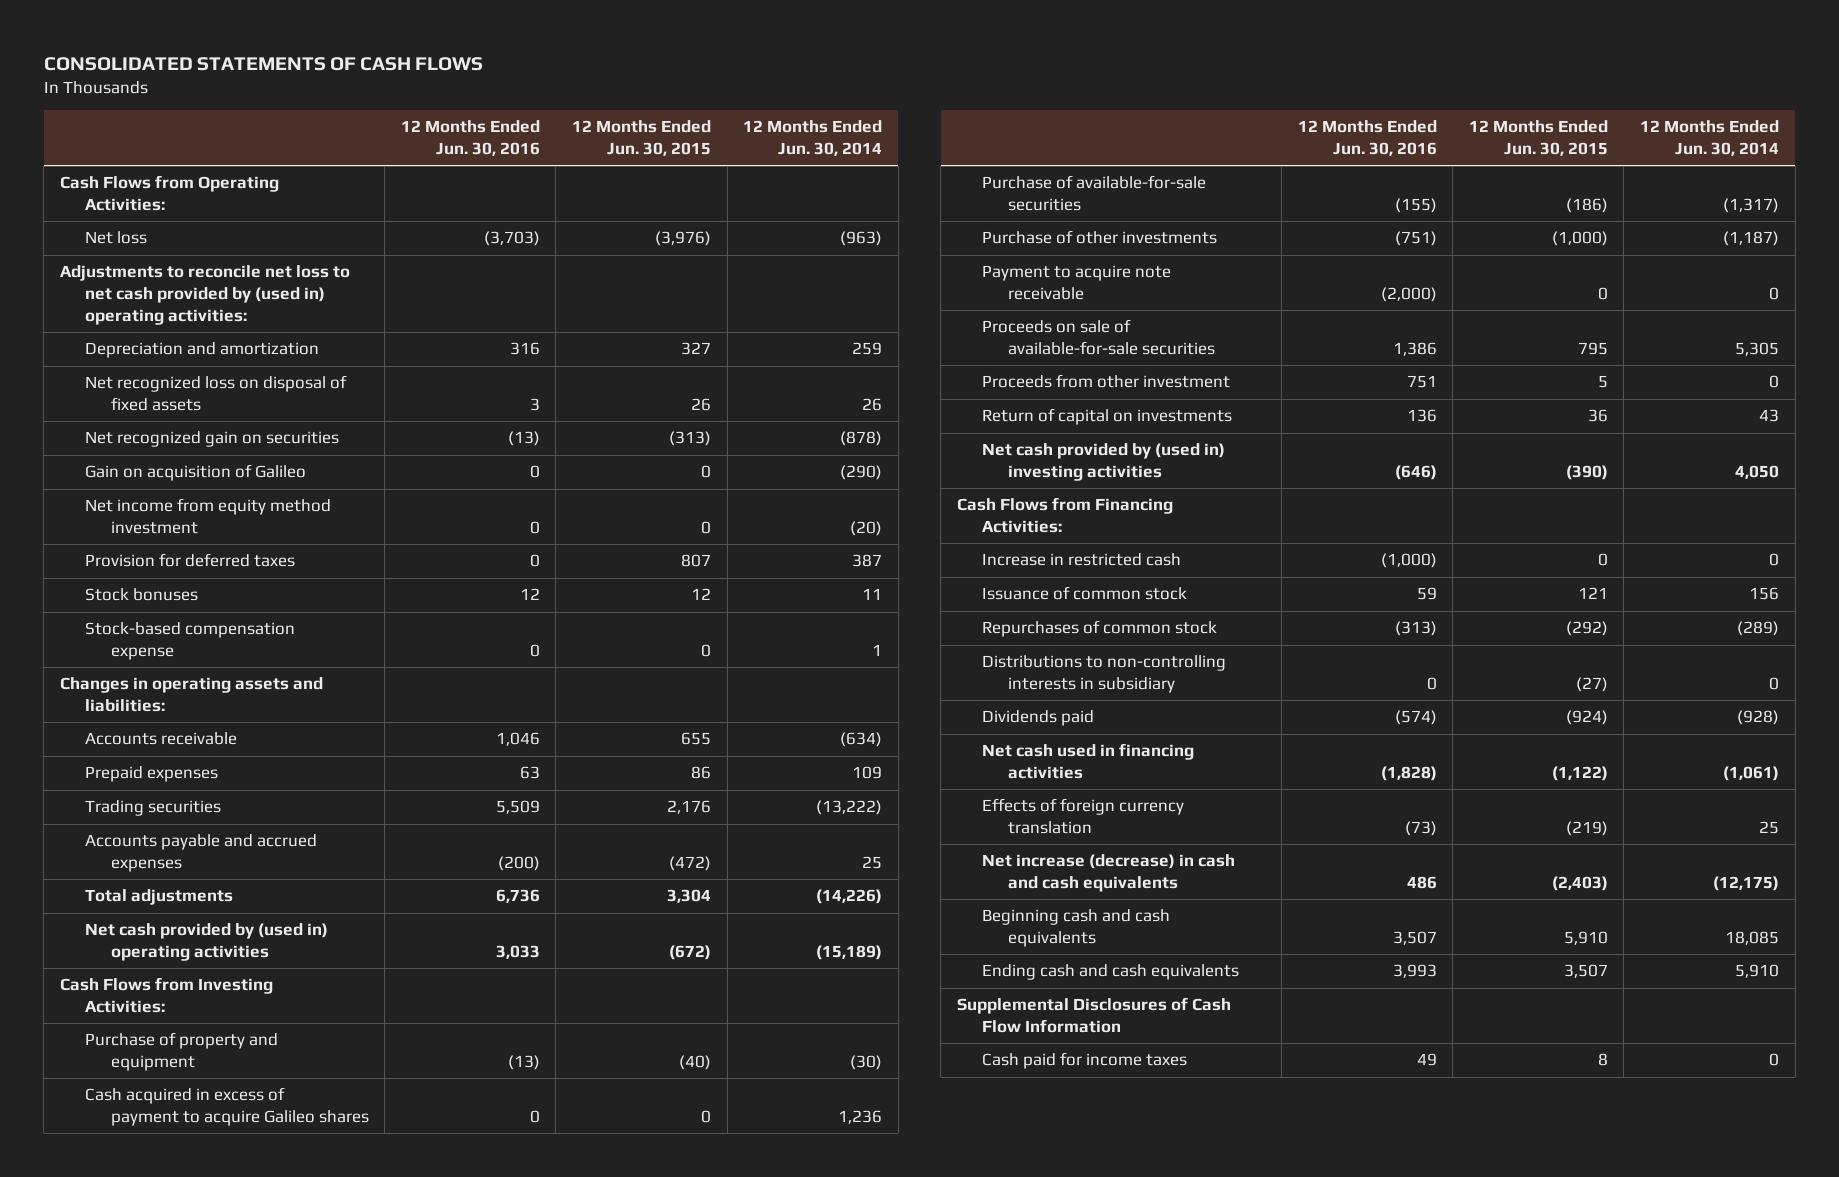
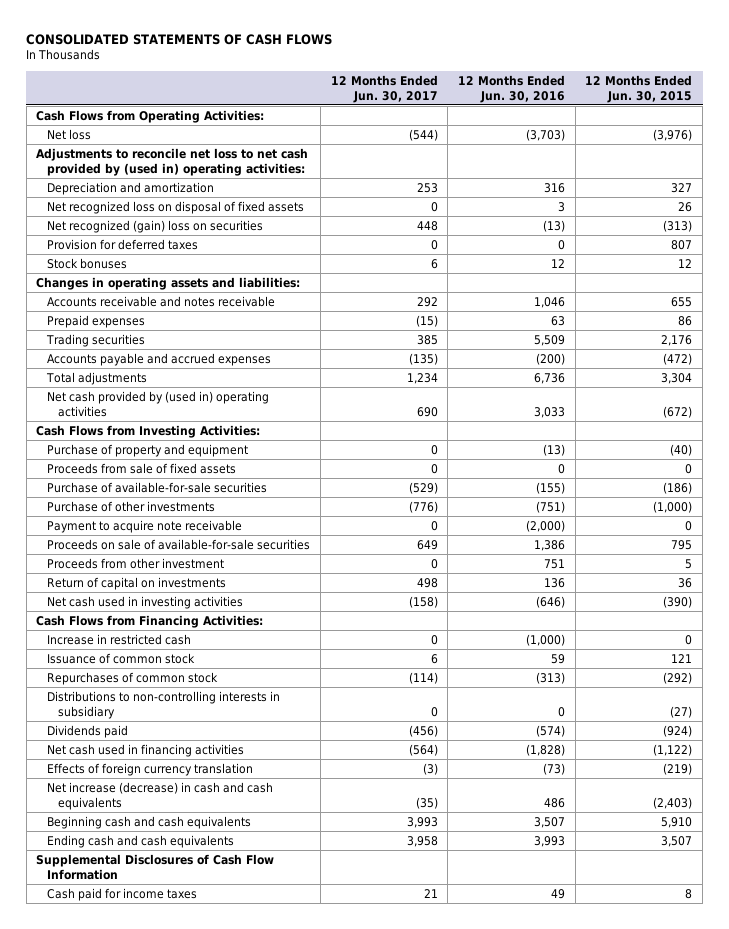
- | 12 Months Ended Jun. 30, 2016 | 12 Months Ended Jun. 30, 2015 | 12 Months Ended Jun. 30, 2014
+ | 12 Months Ended Jun. 30, 2017 | 12 Months Ended Jun. 30, 2016 | 12 Months Ended Jun. 30, 2015
- Net recognized gain on securities | (13) | (313) | (878)
- Gain on acquisition of Galileo | 0 | 0 | (290)
- Net income from equity method investment | 0 | 0 | (20)
+ Net recognized (gain) loss on securities | 448 | (13) | (313)
- Stock-based compensation expense | 0 | 0 | 1
- Accounts receivable | 1,046 | 655 | (634)
+ Accounts receivable and notes receivable | 292 | 1,046 | 655
- Cash acquired in excess of payment to acquire Galileo shares | 0 | 0 | 1,236
+ Proceeds from sale of fixed assets | 0 | 0 | 0
- Net cash provided by (used in) investing activities | (646) | (390) | 4,050
+ Net cash used in investing activities | (158) | (646) | (390)

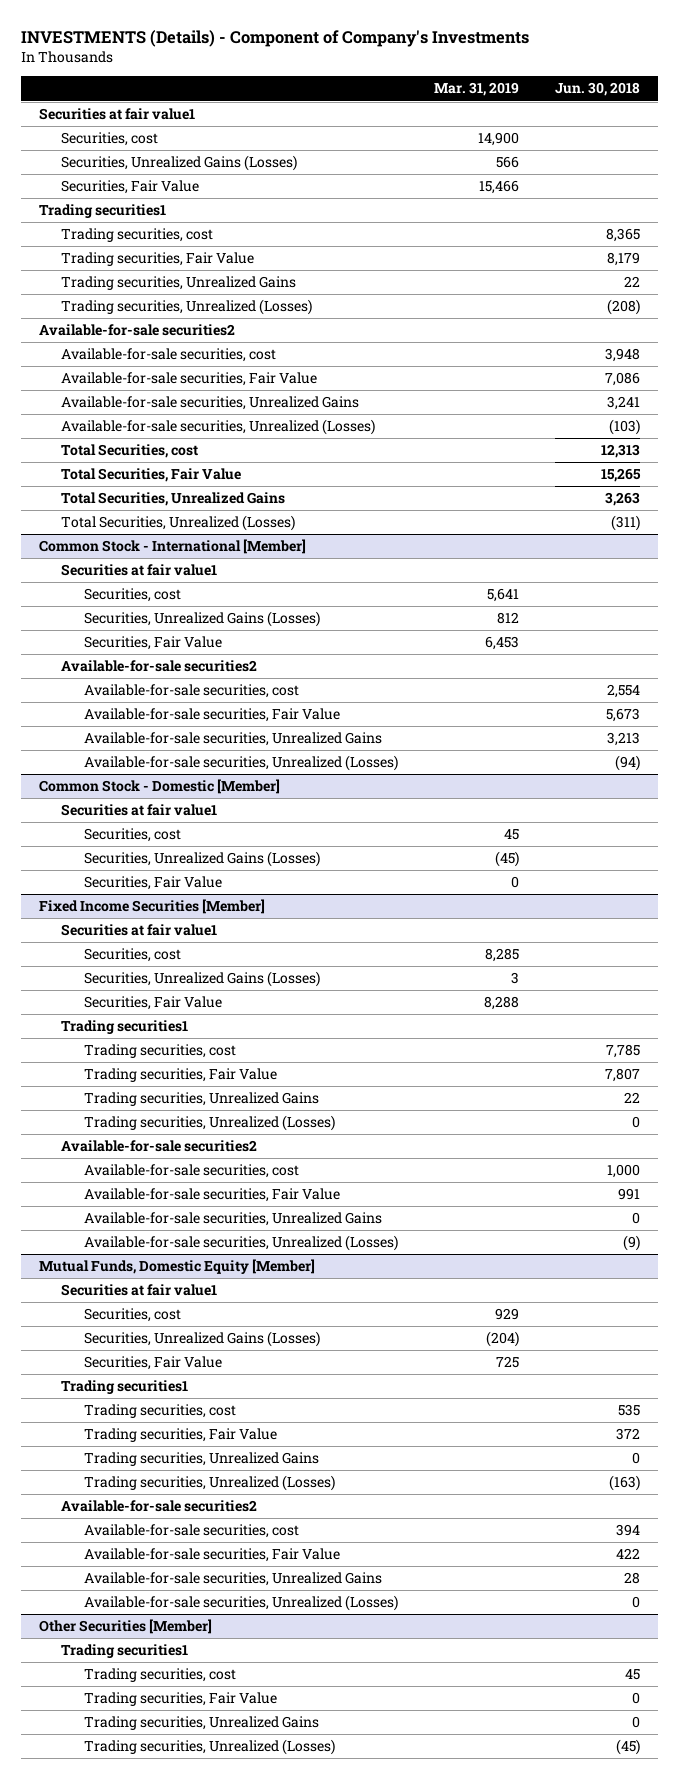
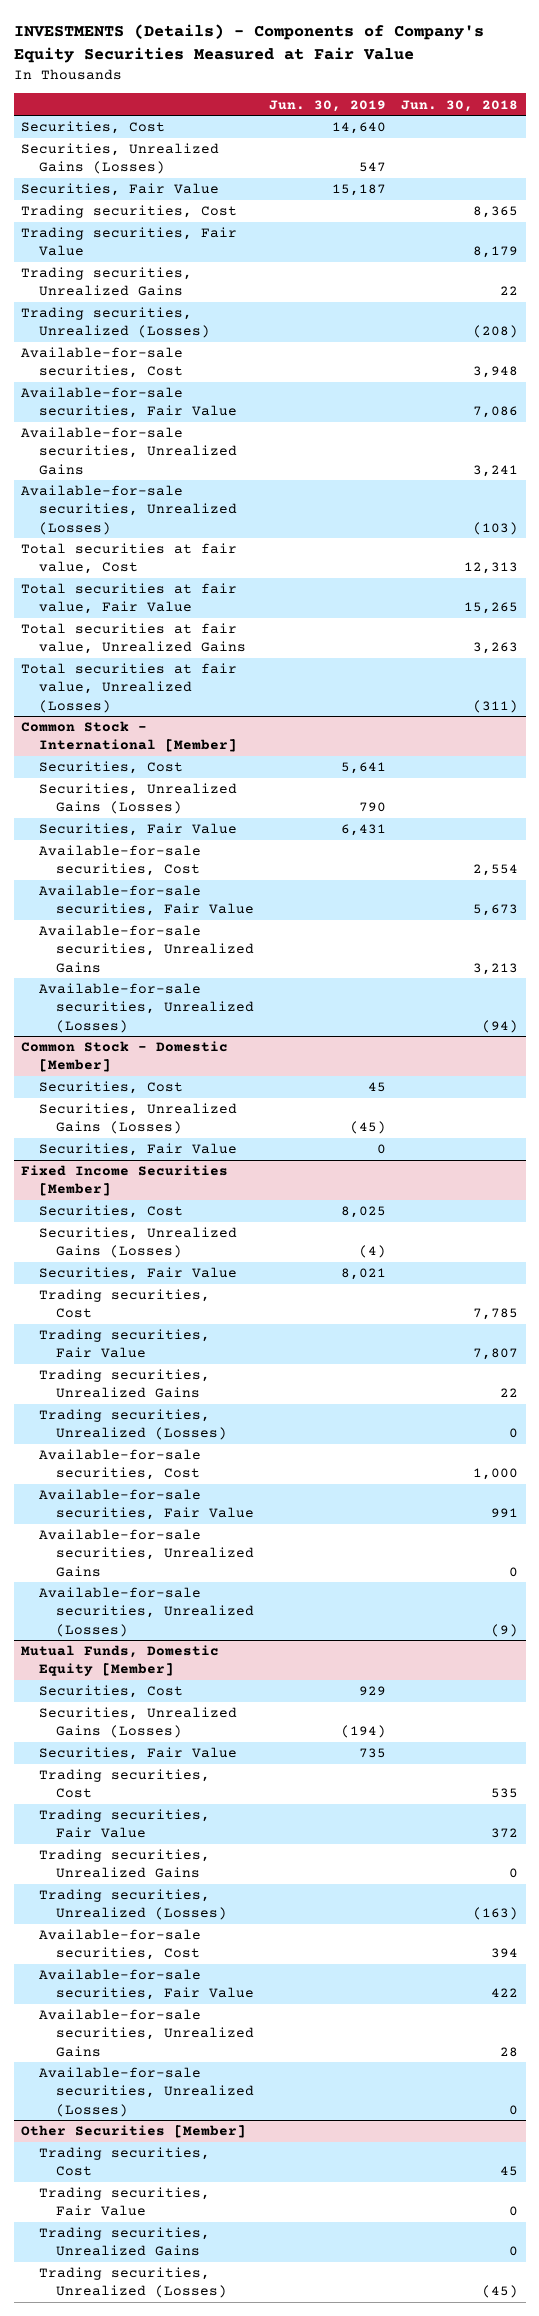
- INVESTMENTS (Details) - Component of Company's Investments
+ INVESTMENTS (Details) - Components of Company's Equity Securities Measured at Fair Value
- | Mar. 31, 2019 | Jun. 30, 2018
+ | Jun. 30, 2019 | Jun. 30, 2018
- Securities at fair value1
- Securities, cost | 14,900 |
+ Securities, Cost | 14,640 |
- Trading securities1
- Trading securities, cost | | 8,365
+ Trading securities, Cost | | 8,365
- Available-for-sale securities2
- Available-for-sale securities, cost | | 3,948
+ Available-for-sale securities, Cost | | 3,948
- Total Securities, cost | | 12,313
- Total Securities, Fair Value | | 15,265
- Total Securities, Unrealized Gains | | 3,263
- Total Securities, Unrealized (Losses) | | (311)
+ Total securities at fair value, Cost | | 12,313
+ Total securities at fair value, Fair Value | | 15,265
+ Total securities at fair value, Unrealized Gains | | 3,263
+ Total securities at fair value, Unrealized (Losses) | | (311)
@ Common Stock - International [Member]
- Securities at fair value1
- Securities, cost | 5,641 |
+ Securities, Cost | 5,641 |
- Available-for-sale securities2
- Available-for-sale securities, cost | | 2,554
+ Available-for-sale securities, Cost | | 2,554
@ Common Stock - Domestic [Member]
- Securities at fair value1
- Securities, cost | 45 |
+ Securities, Cost | 45 |
@ Fixed Income Securities [Member]
- Securities at fair value1
- Securities, cost | 8,285 |
+ Securities, Cost | 8,025 |
- Trading securities1
- Trading securities, cost | | 7,785
+ Trading securities, Cost | | 7,785
- Available-for-sale securities2
- Available-for-sale securities, cost | | 1,000
+ Available-for-sale securities, Cost | | 1,000
@ Mutual Funds, Domestic Equity [Member]
- Securities at fair value1
- Securities, cost | 929 |
+ Securities, Cost | 929 |
- Trading securities1
- Trading securities, cost | | 535
+ Trading securities, Cost | | 535
- Available-for-sale securities2
- Available-for-sale securities, cost | | 394
+ Available-for-sale securities, Cost | | 394
@ Other Securities [Member]
- Trading securities1
- Trading securities, cost | | 45
+ Trading securities, Cost | | 45

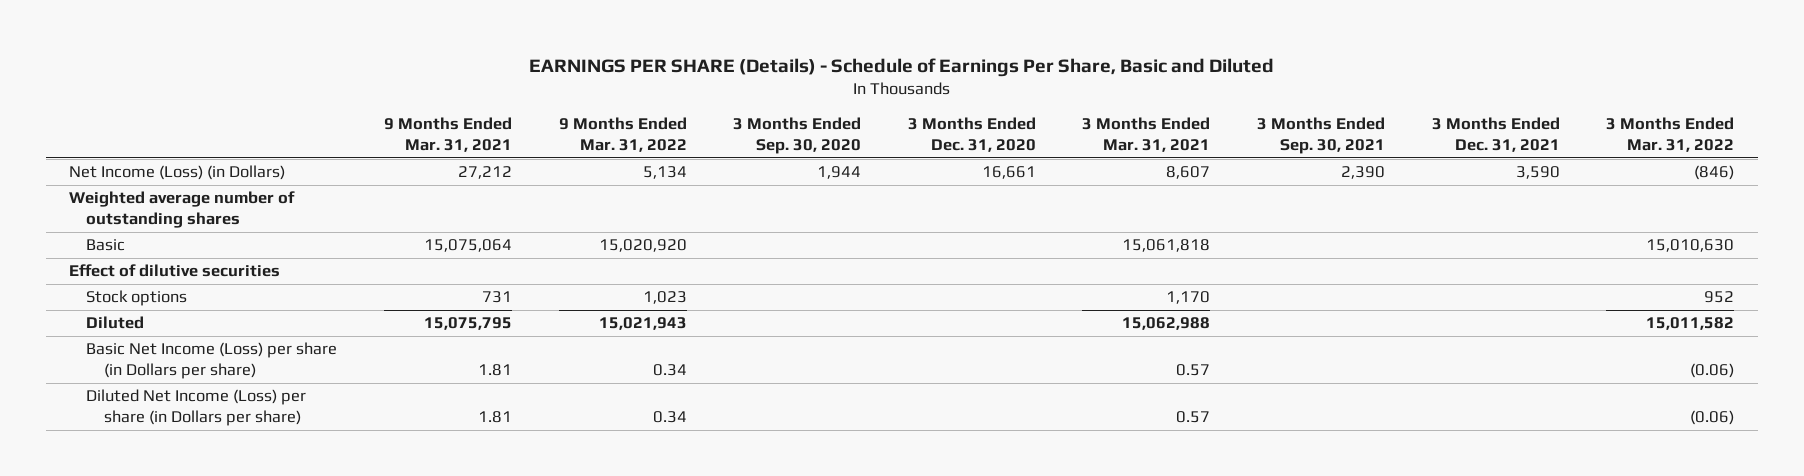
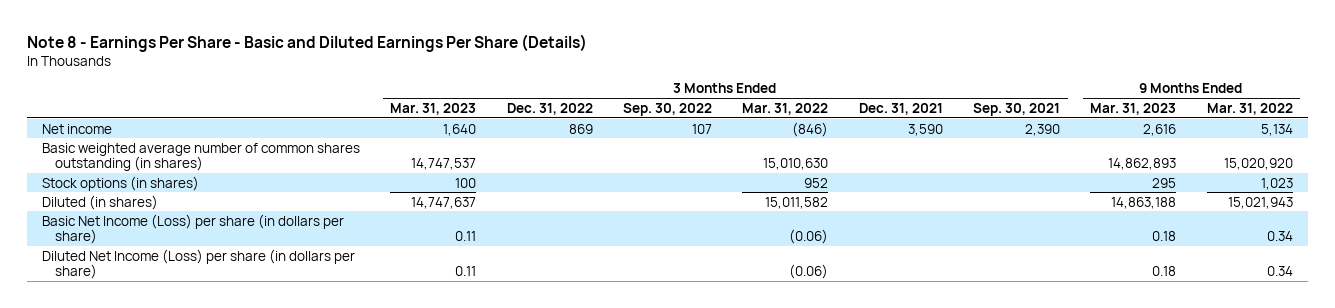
- EARNINGS PER SHARE (Details) - Schedule of Earnings Per Share, Basic and Diluted
+ Note 8 - Earnings Per Share - Basic and Diluted Earnings Per Share (Details)
- | 9 Months Ended Mar. 31, 2021 | 9 Months Ended Mar. 31, 2022 | 3 Months Ended Sep. 30, 2020 | 3 Months Ended Dec. 31, 2020 | 3 Months Ended Mar. 31, 2021 | 3 Months Ended Sep. 30, 2021 | 3 Months Ended Dec. 31, 2021 | 3 Months Ended Mar. 31, 2022
+ | 3 Months Ended Mar. 31, 2023 | 3 Months Ended Dec. 31, 2022 | 3 Months Ended Sep. 30, 2022 | 3 Months Ended Mar. 31, 2022 | 3 Months Ended Dec. 31, 2021 | 3 Months Ended Sep. 30, 2021 | 9 Months Ended Mar. 31, 2023 | 9 Months Ended Mar. 31, 2022
- Net Income (Loss) (in Dollars) | 27,212 | 5,134 | 1,944 | 16,661 | 8,607 | 2,390 | 3,590 | (846)
- Weighted average number of outstanding shares
- Basic | 15,075,064 | 15,020,920 | | | 15,061,818 | | | 15,010,630
- Effect of dilutive securities
- Stock options | 731 | 1,023 | | | 1,170 | | | 952
- Diluted | 15,075,795 | 15,021,943 | | | 15,062,988 | | | 15,011,582
- Basic Net Income (Loss) per share (in Dollars per share) | 1.81 | 0.34 | | | 0.57 | | | (0.06)
- Diluted Net Income (Loss) per share (in Dollars per share) | 1.81 | 0.34 | | | 0.57 | | | (0.06)
+ Net income | 1,640 | 869 | 107 | (846) | 3,590 | 2,390 | 2,616 | 5,134
+ Basic weighted average number of common shares outstanding (in shares) | 14,747,537 | | | 15,010,630 | | | 14,862,893 | 15,020,920
+ Stock options (in shares) | 100 | | | 952 | | | 295 | 1,023
+ Diluted (in shares) | 14,747,637 | | | 15,011,582 | | | 14,863,188 | 15,021,943
+ Basic Net Income (Loss) per share (in dollars per share) | 0.11 | | | (0.06) | | | 0.18 | 0.34
+ Diluted Net Income (Loss) per share (in dollars per share) | 0.11 | | | (0.06) | | | 0.18 | 0.34

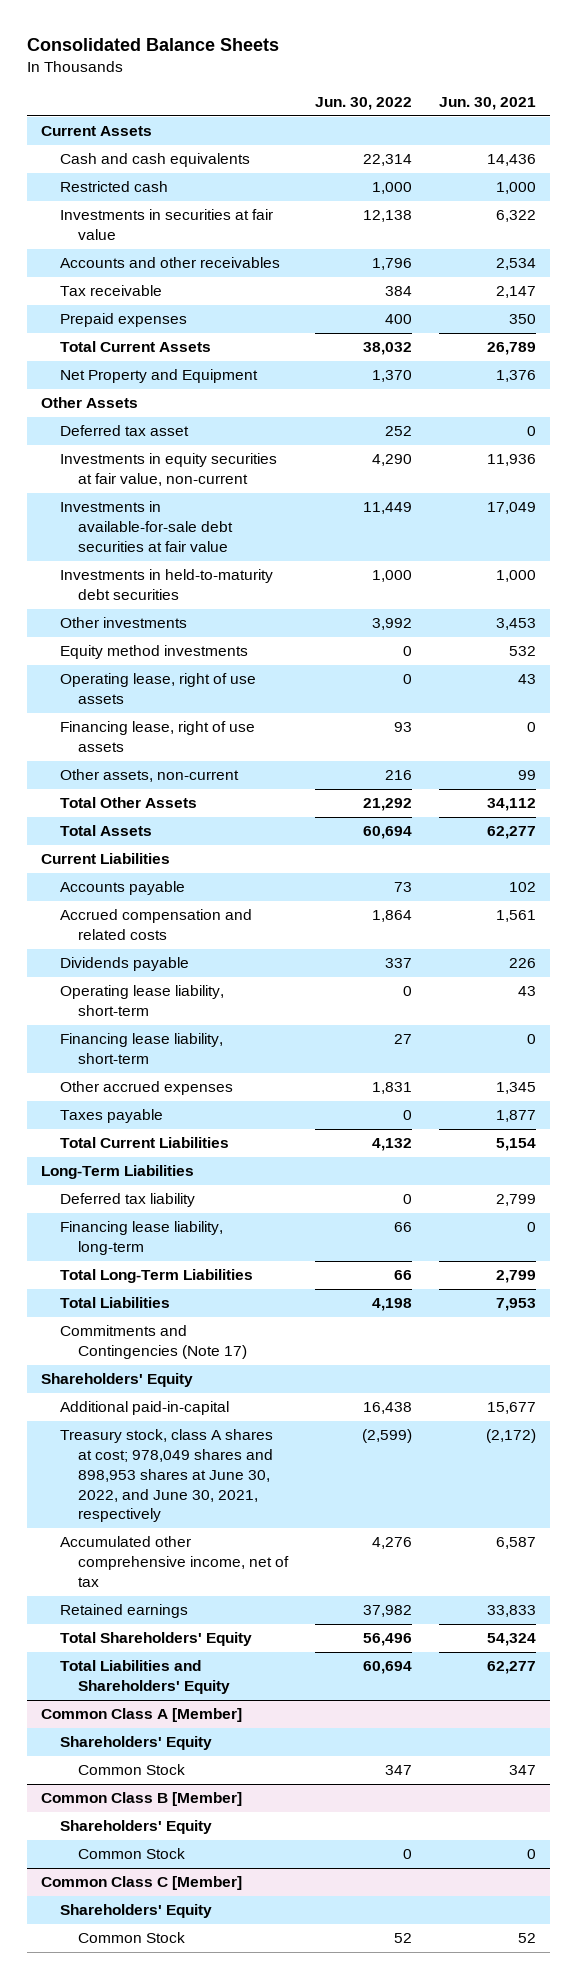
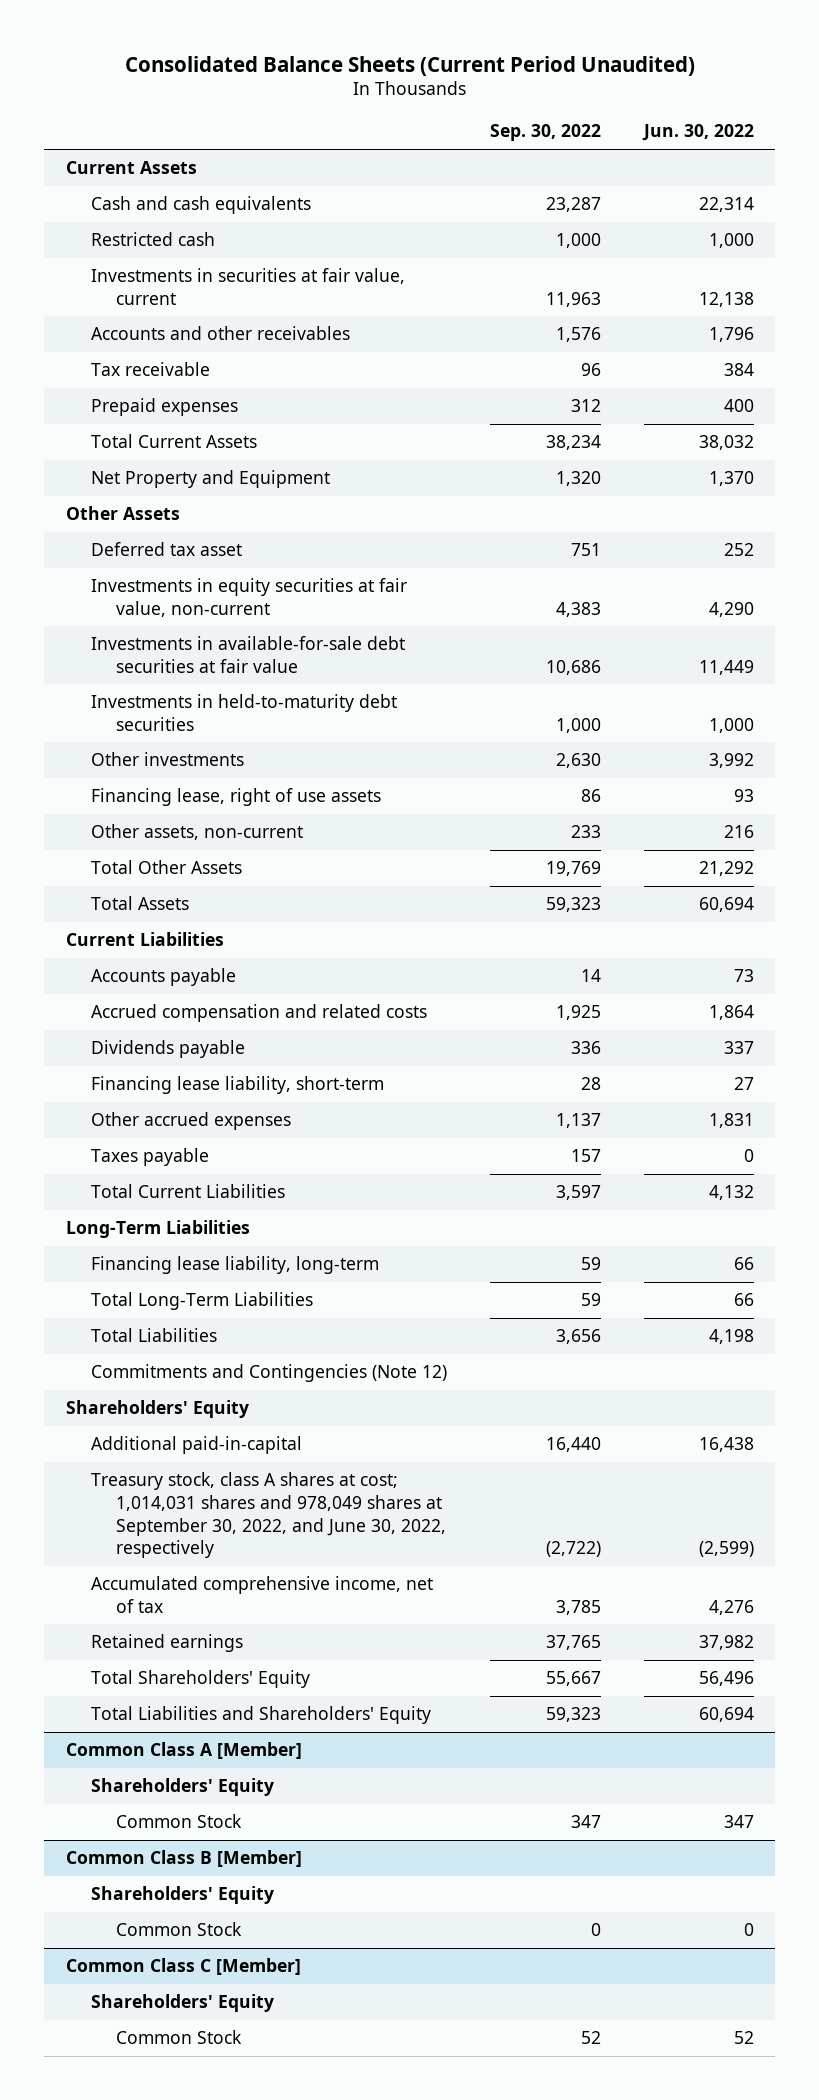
- Consolidated Balance Sheets
+ Consolidated Balance Sheets (Current Period Unaudited)
- | Jun. 30, 2022 | Jun. 30, 2021
+ | Sep. 30, 2022 | Jun. 30, 2022
- Investments in securities at fair value | 12,138 | 6,322
+ Investments in securities at fair value, current | 11,963 | 12,138
- Equity method investments | 0 | 532
- Operating lease, right of use assets | 0 | 43
- Operating lease liability, short-term | 0 | 43
- Deferred tax liability | 0 | 2,799
- Commitments and Contingencies (Note 17)
+ Commitments and Contingencies (Note 12)
- Treasury stock, class A shares at cost; 978,049 shares and 898,953 shares at June 30, 2022, and June 30, 2021, respectively | (2,599) | (2,172)
- Accumulated other comprehensive income, net of tax | 4,276 | 6,587
+ Treasury stock, class A shares at cost; 1,014,031 shares and 978,049 shares at September 30, 2022, and June 30, 2022, respectively | (2,722) | (2,599)
+ Accumulated comprehensive income, net of tax | 3,785 | 4,276

